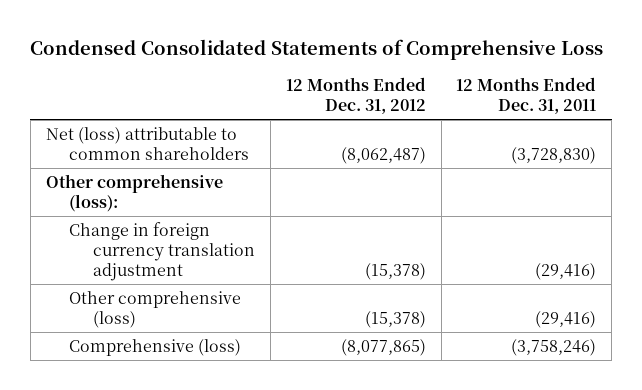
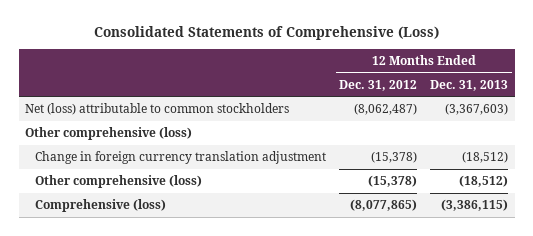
- Condensed Consolidated Statements of Comprehensive Loss
+ Consolidated Statements of Comprehensive (Loss)
- | 12 Months Ended Dec. 31, 2012 | 12 Months Ended Dec. 31, 2011
+ | 12 Months Ended Dec. 31, 2012 | 12 Months Ended Dec. 31, 2013
- Net (loss) attributable to common shareholders | (8,062,487) | (3,728,830)
- Other comprehensive (loss):
+ Net (loss) attributable to common stockholders | (8,062,487) | (3,367,603)
+ Other comprehensive (loss)

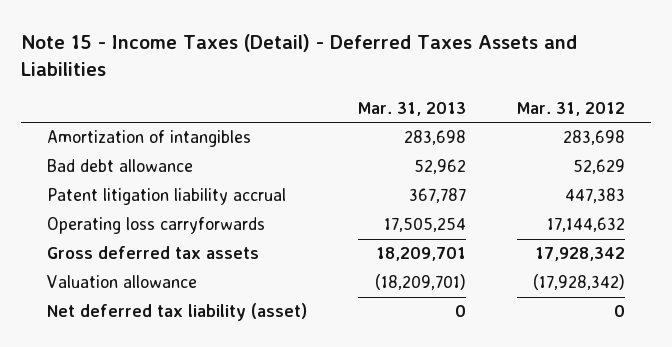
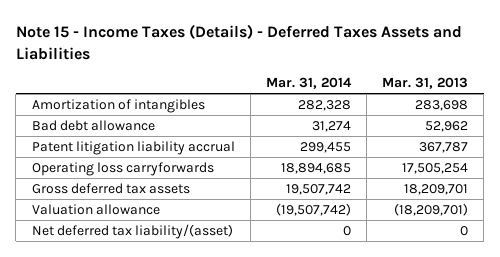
- Note 15 - Income Taxes (Detail) - Deferred Taxes Assets and Liabilities
+ Note 15 - Income Taxes (Details) - Deferred Taxes Assets and Liabilities
- | Mar. 31, 2013 | Mar. 31, 2012
+ | Mar. 31, 2014 | Mar. 31, 2013
- Net deferred tax liability (asset) | 0 | 0
+ Net deferred tax liability/(asset) | 0 | 0

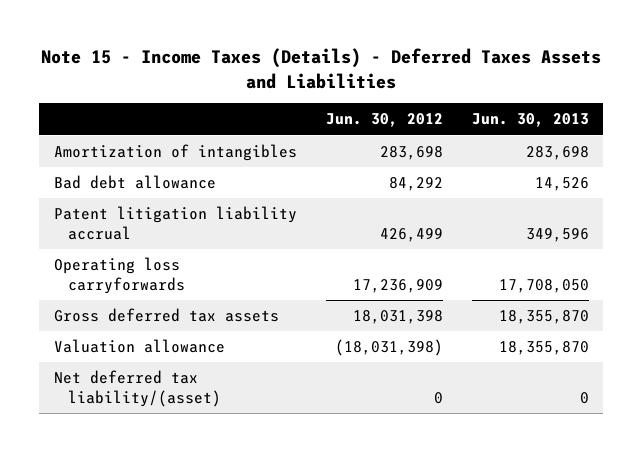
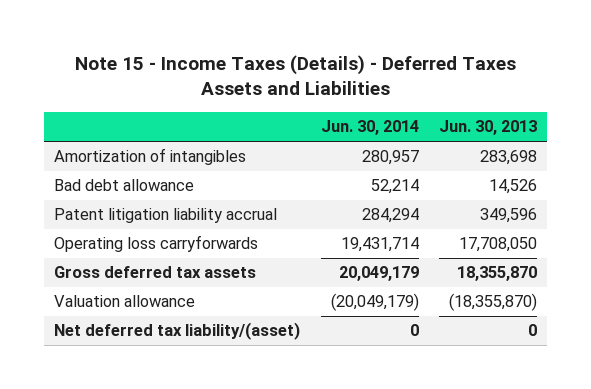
- | Jun. 30, 2012 | Jun. 30, 2013
+ | Jun. 30, 2014 | Jun. 30, 2013
- Valuation allowance | (18,031,398) | 18,355,870
+ Valuation allowance | (20,049,179) | (18,355,870)

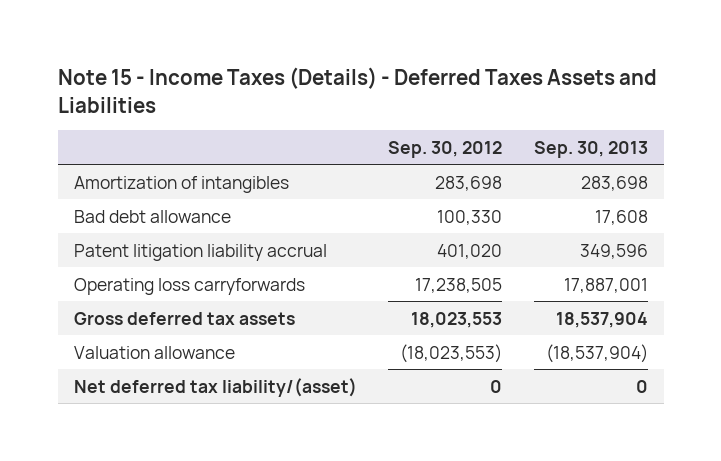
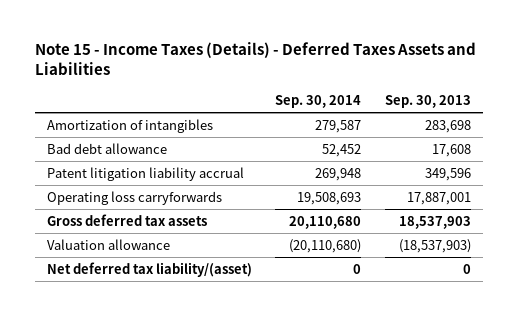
- | Sep. 30, 2012 | Sep. 30, 2013
+ | Sep. 30, 2014 | Sep. 30, 2013
- Gross deferred tax assets | 18,023,553 | 18,537,904
- Valuation allowance | (18,023,553) | (18,537,904)
+ Gross deferred tax assets | 20,110,680 | 18,537,903
+ Valuation allowance | (20,110,680) | (18,537,903)

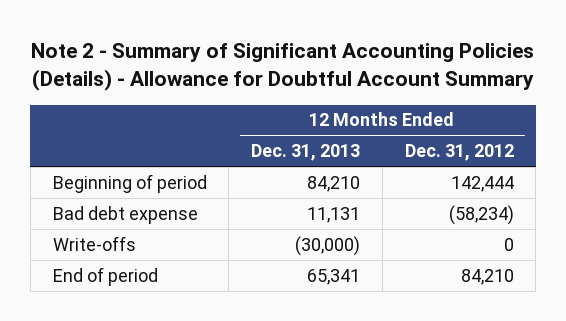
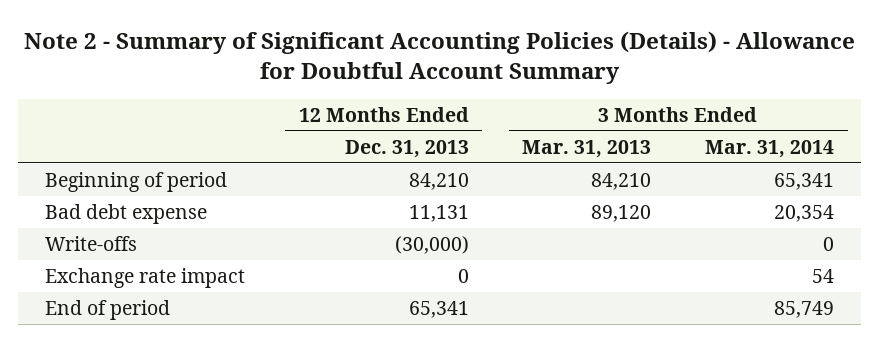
- | 12 Months Ended Dec. 31, 2013 | 12 Months Ended Dec. 31, 2012
+ | 12 Months Ended Dec. 31, 2013 | 3 Months Ended Mar. 31, 2013 | 3 Months Ended Mar. 31, 2014
+ Exchange rate impact | 0 | | 54

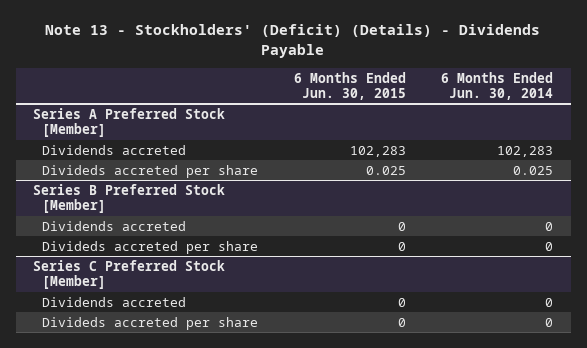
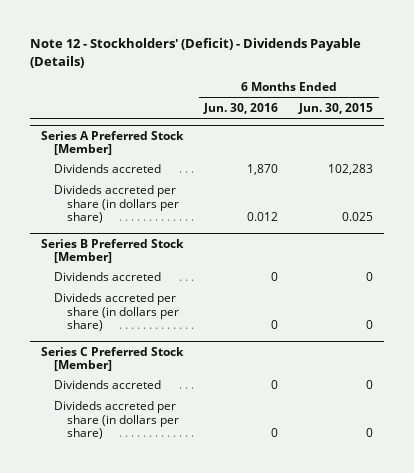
- Note 13 - Stockholders' (Deficit) (Details) - Dividends Payable
+ Note 12 - Stockholders' (Deficit) - Dividends Payable (Details)
- | 6 Months Ended Jun. 30, 2015 | 6 Months Ended Jun. 30, 2014
+ | 6 Months Ended Jun. 30, 2016 | 6 Months Ended Jun. 30, 2015
@ Series A Preferred Stock [Member]
- Divideds accreted per share | 0.025 | 0.025
+ Divideds accreted per share (in dollars per share) | 0.012 | 0.025
@ Series B Preferred Stock [Member]
- Divideds accreted per share | 0 | 0
+ Divideds accreted per share (in dollars per share) | 0 | 0
@ Series C Preferred Stock [Member]
- Divideds accreted per share | 0 | 0
+ Divideds accreted per share (in dollars per share) | 0 | 0

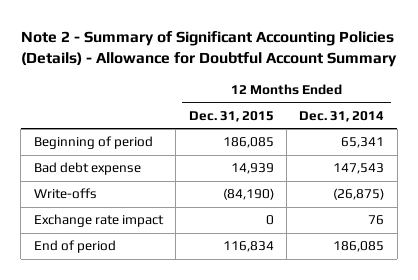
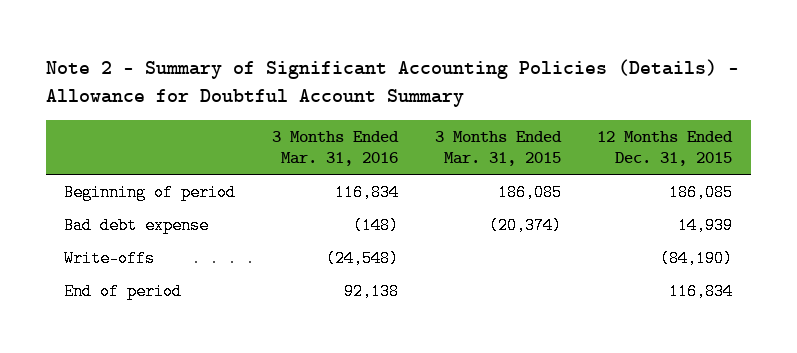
- | 12 Months Ended Dec. 31, 2015 | 12 Months Ended Dec. 31, 2014
+ | 3 Months Ended Mar. 31, 2016 | 3 Months Ended Mar. 31, 2015 | 12 Months Ended Dec. 31, 2015
- Exchange rate impact | 0 | 76

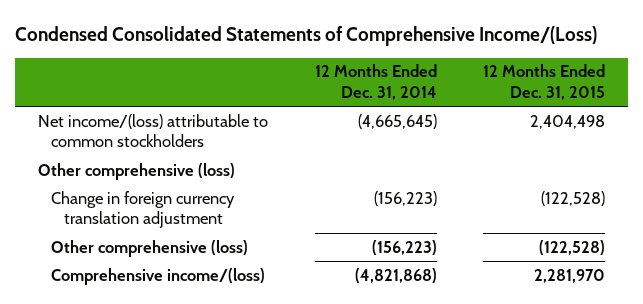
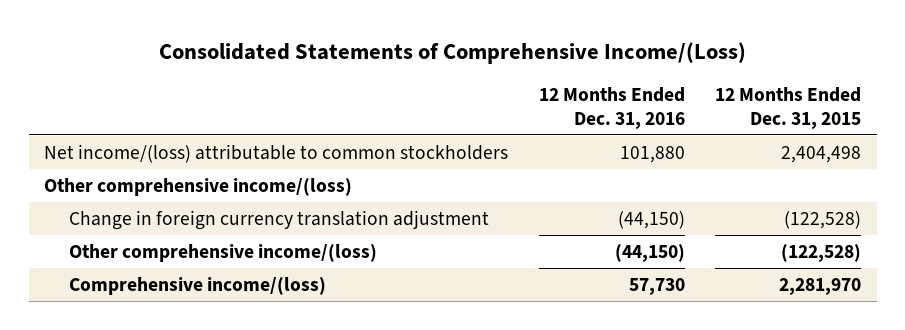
- Condensed Consolidated Statements of Comprehensive Income/(Loss)
+ Consolidated Statements of Comprehensive Income/(Loss)
- | 12 Months Ended Dec. 31, 2014 | 12 Months Ended Dec. 31, 2015
+ | 12 Months Ended Dec. 31, 2016 | 12 Months Ended Dec. 31, 2015
- Other comprehensive (loss)
+ Other comprehensive income/(loss)
- Other comprehensive (loss) | (156,223) | (122,528)
+ Other comprehensive income/(loss) | (44,150) | (122,528)

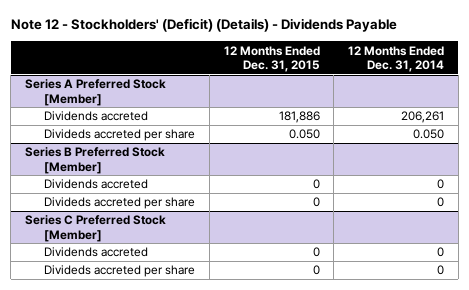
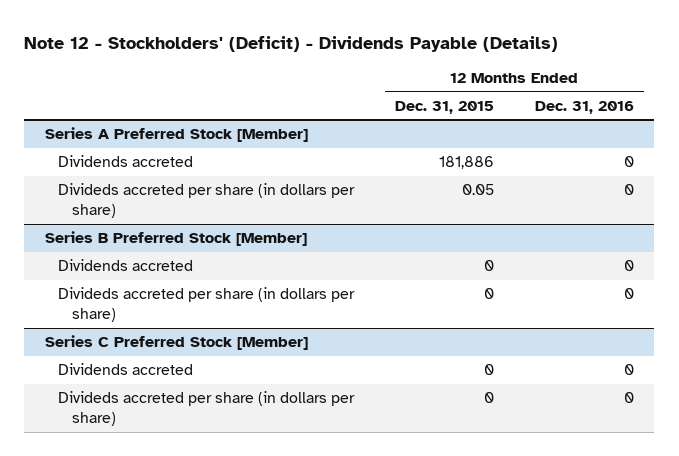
- Note 12 - Stockholders' (Deficit) (Details) - Dividends Payable
+ Note 12 - Stockholders' (Deficit) - Dividends Payable (Details)
- | 12 Months Ended Dec. 31, 2015 | 12 Months Ended Dec. 31, 2014
+ | 12 Months Ended Dec. 31, 2015 | 12 Months Ended Dec. 31, 2016
@ Series A Preferred Stock [Member]
- Divideds accreted per share | 0.050 | 0.050
+ Divideds accreted per share (in dollars per share) | 0.05 | 0
@ Series B Preferred Stock [Member]
- Divideds accreted per share | 0 | 0
+ Divideds accreted per share (in dollars per share) | 0 | 0
@ Series C Preferred Stock [Member]
- Divideds accreted per share | 0 | 0
+ Divideds accreted per share (in dollars per share) | 0 | 0

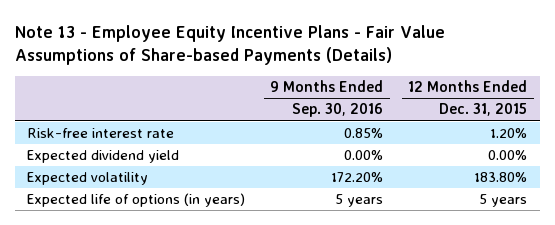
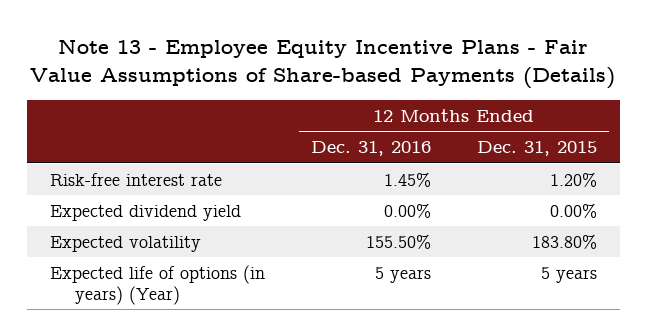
- | 9 Months Ended Sep. 30, 2016 | 12 Months Ended Dec. 31, 2015
+ | 12 Months Ended Dec. 31, 2016 | 12 Months Ended Dec. 31, 2015
- Expected life of options (in years) | 5 years | 5 years
+ Expected life of options (in years) (Year) | 5 years | 5 years

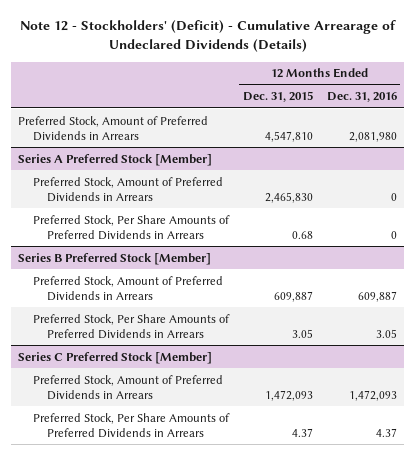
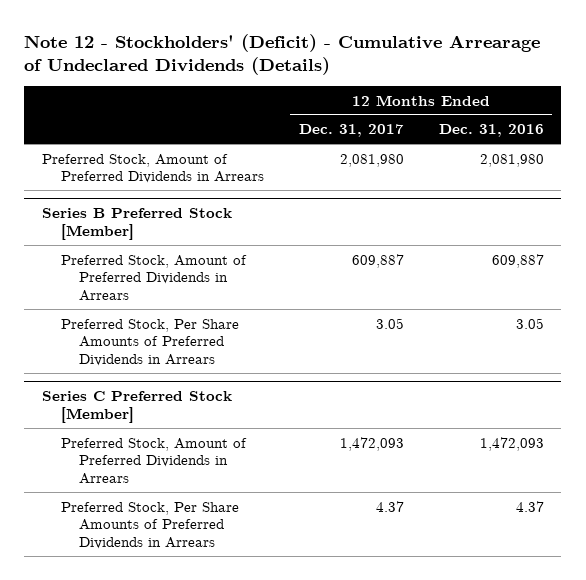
- | 12 Months Ended Dec. 31, 2015 | 12 Months Ended Dec. 31, 2016
+ | 12 Months Ended Dec. 31, 2017 | 12 Months Ended Dec. 31, 2016
- Series A Preferred Stock [Member]
- Preferred Stock, Amount of Preferred Dividends in Arrears | 2,465,830 | 0
- Preferred Stock, Per Share Amounts of Preferred Dividends in Arrears | 0.68 | 0

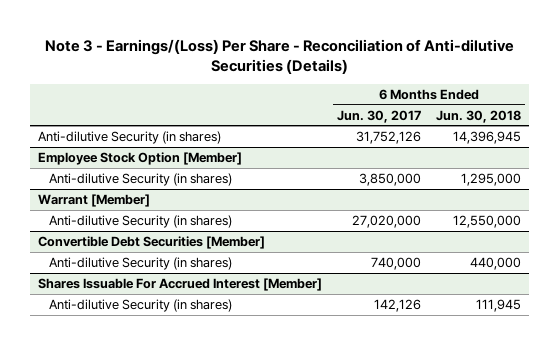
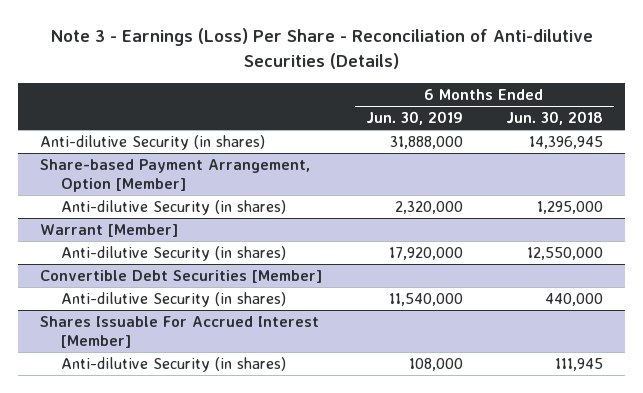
- Note 3 - Earnings/(Loss) Per Share - Reconciliation of Anti-dilutive Securities (Details)
+ Note 3 - Earnings (Loss) Per Share - Reconciliation of Anti-dilutive Securities (Details)
- | 6 Months Ended Jun. 30, 2017 | 6 Months Ended Jun. 30, 2018
+ | 6 Months Ended Jun. 30, 2019 | 6 Months Ended Jun. 30, 2018
- Employee Stock Option [Member]
+ Share-based Payment Arrangement, Option [Member]

